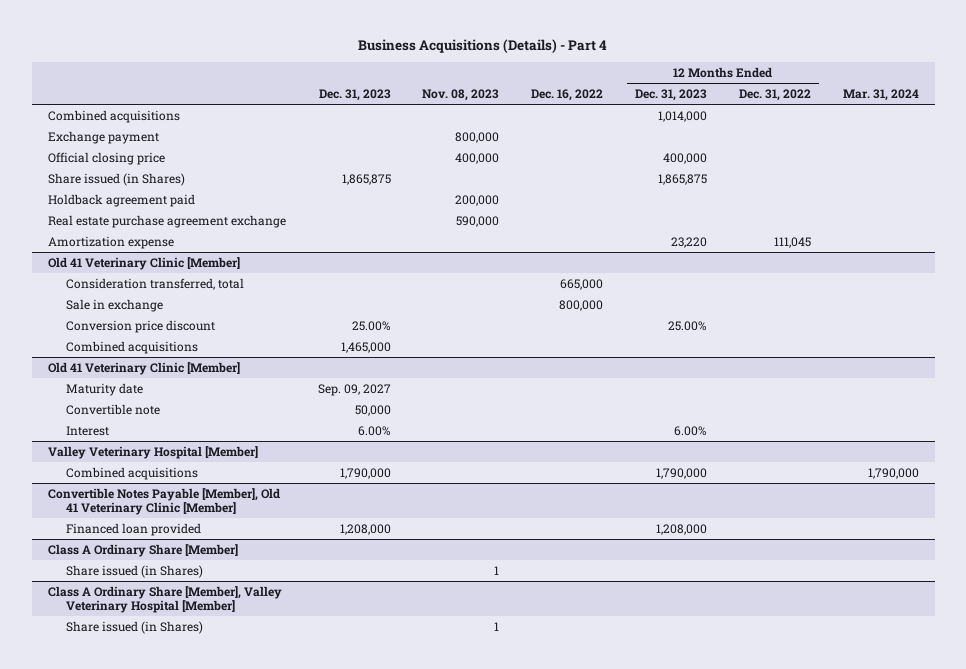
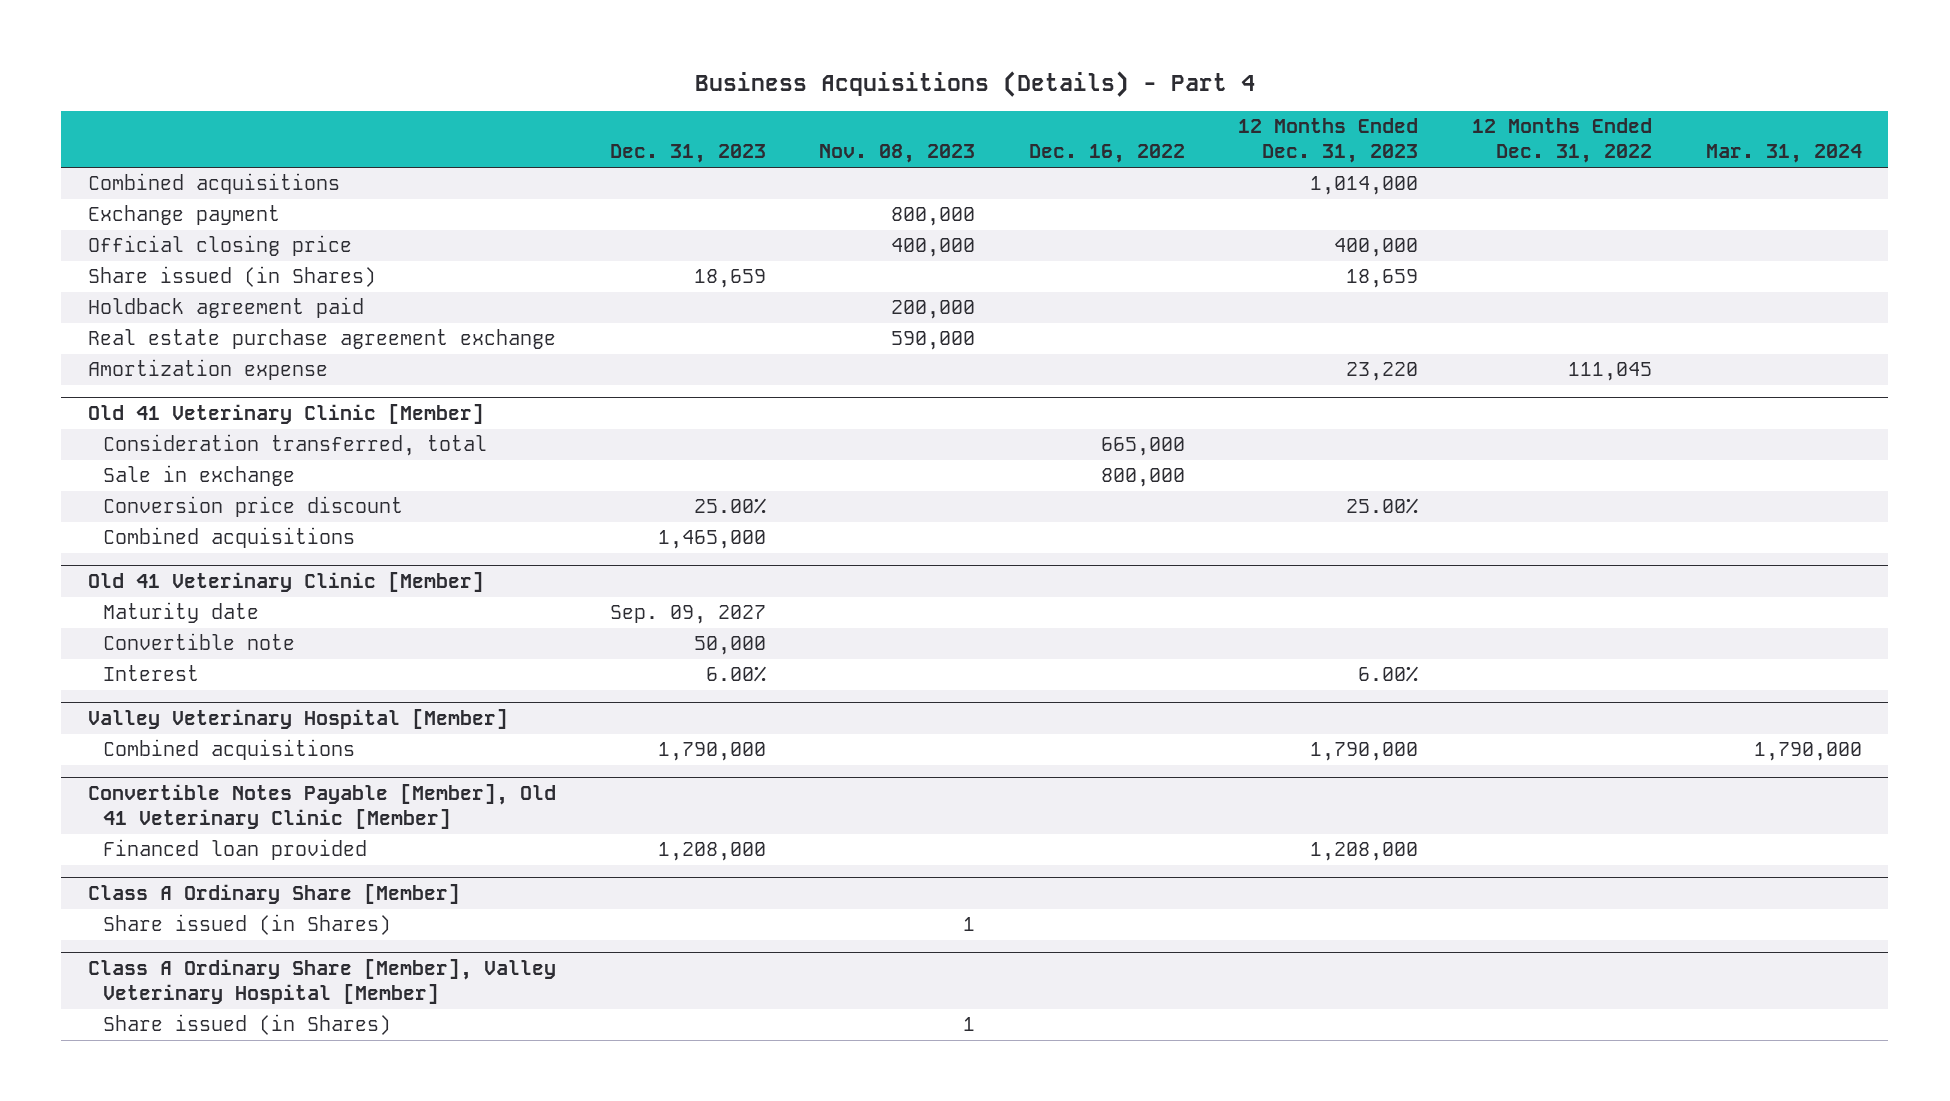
- Share issued (in Shares) | 1,865,875 | | | 1,865,875 | |
+ Share issued (in Shares) | 18,659 | | | 18,659 | |

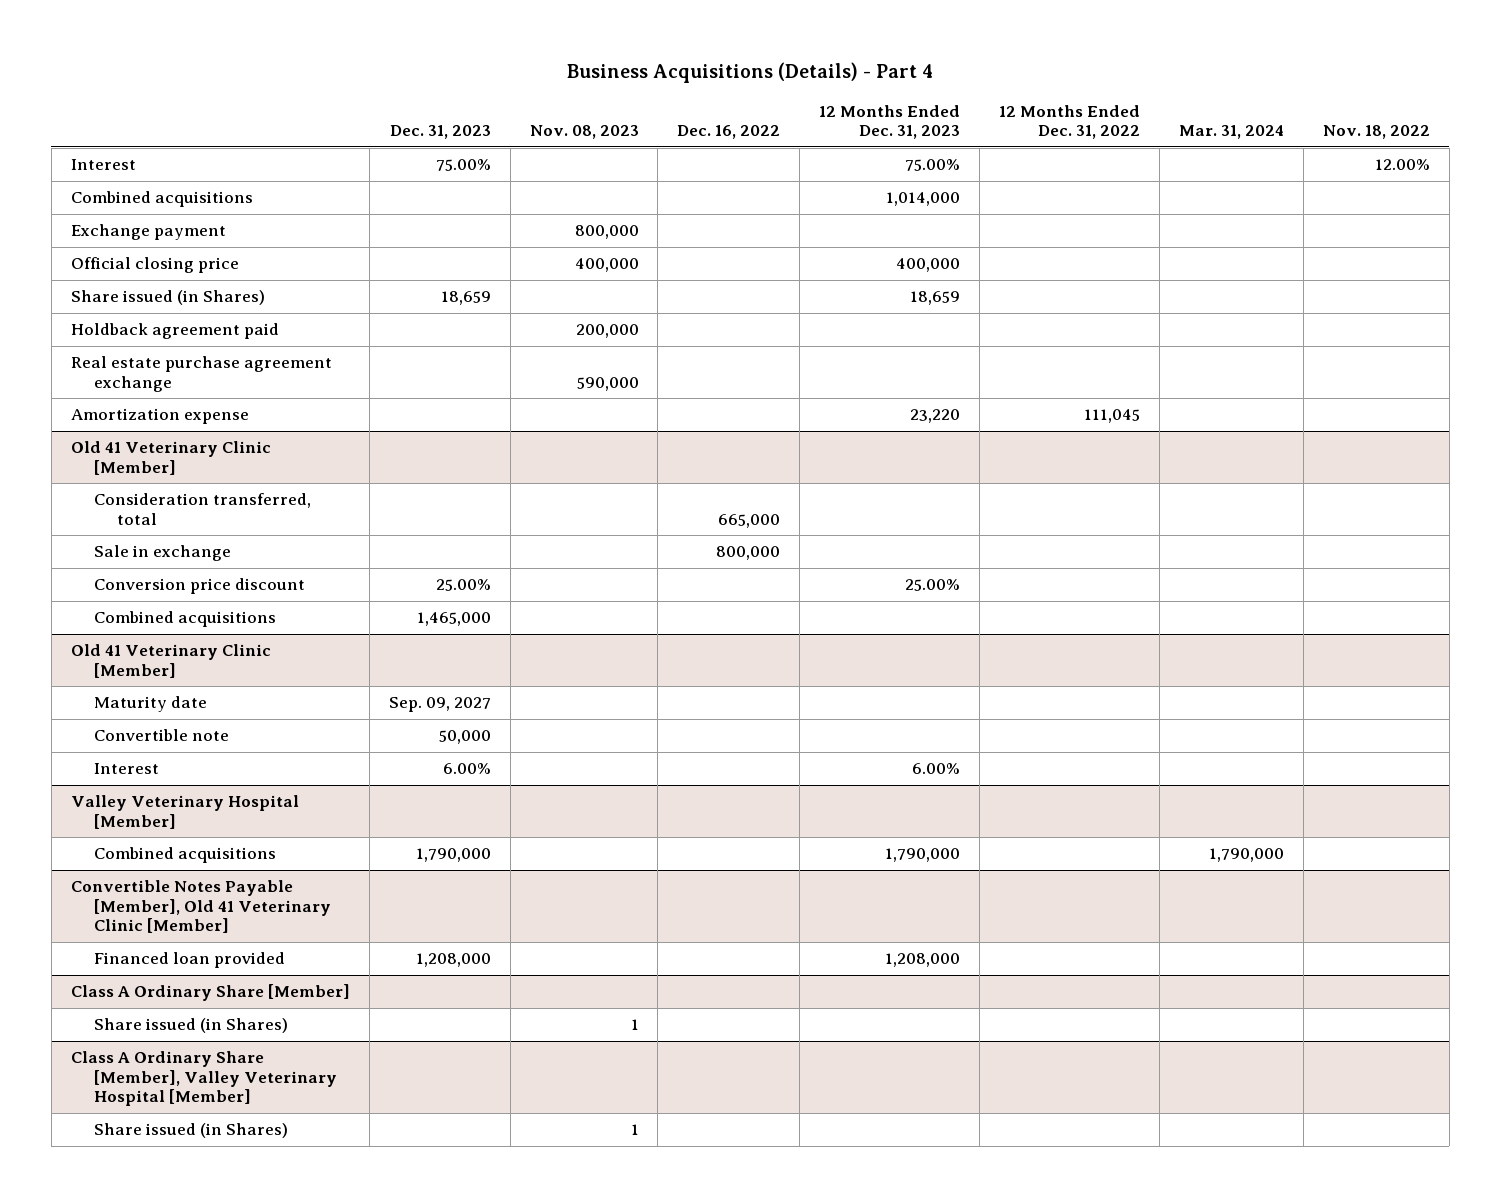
- | Dec. 31, 2023 | Nov. 08, 2023 | Dec. 16, 2022 | 12 Months Ended Dec. 31, 2023 | 12 Months Ended Dec. 31, 2022 | Mar. 31, 2024
+ | Dec. 31, 2023 | Nov. 08, 2023 | Dec. 16, 2022 | 12 Months Ended Dec. 31, 2023 | 12 Months Ended Dec. 31, 2022 | Mar. 31, 2024 | Nov. 18, 2022
+ Interest | 75.00% | | | 75.00% | | | 12.00%

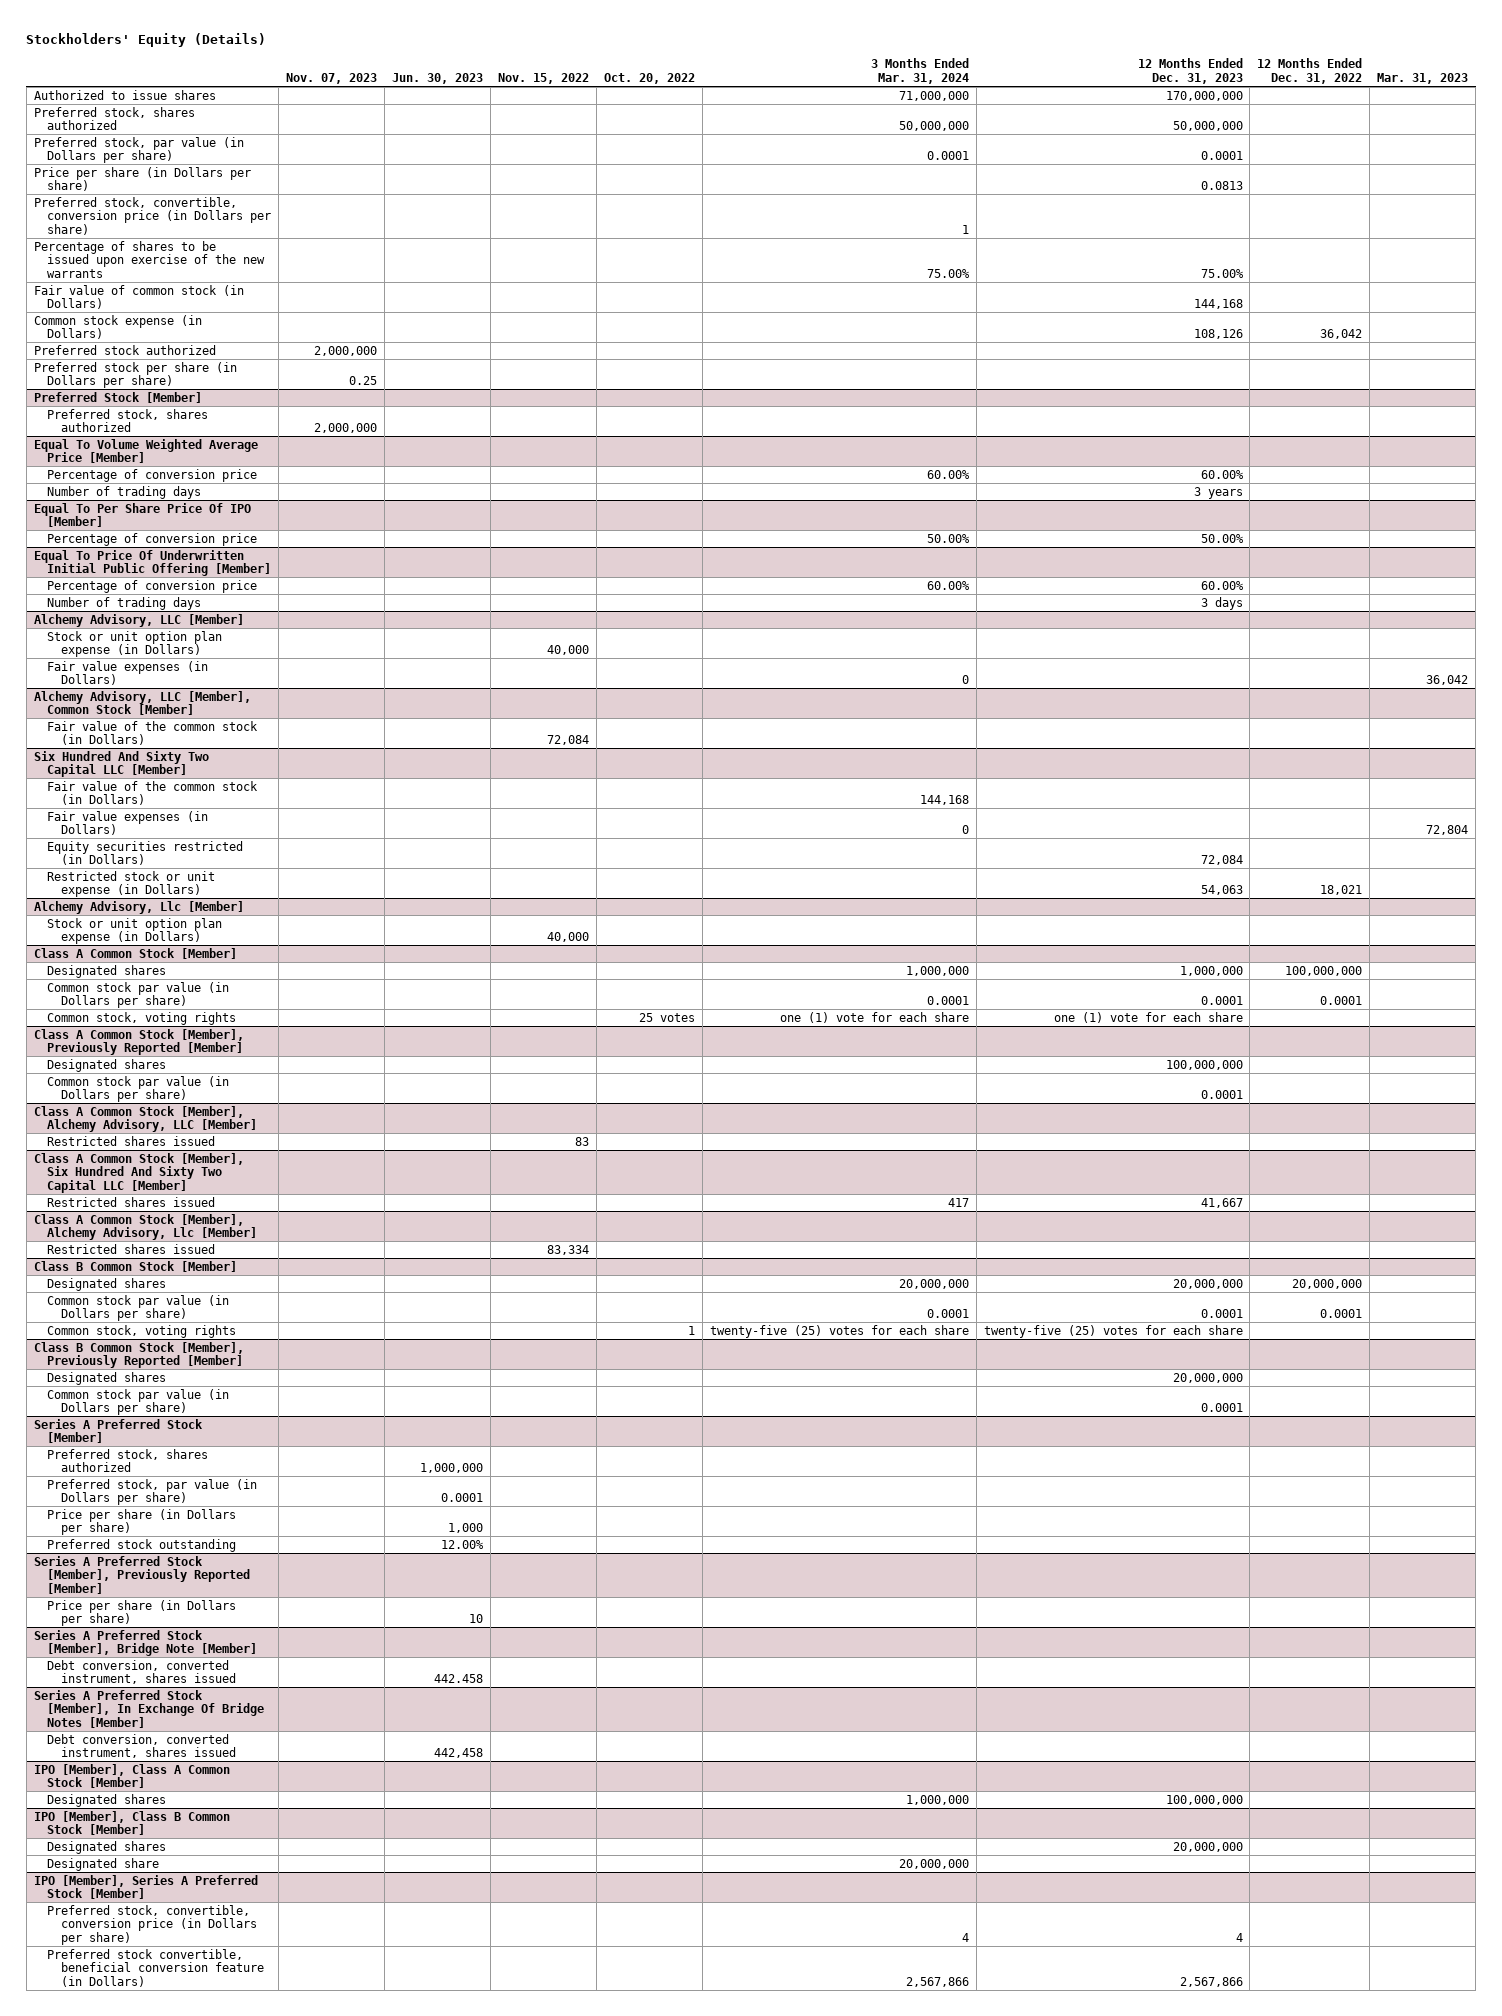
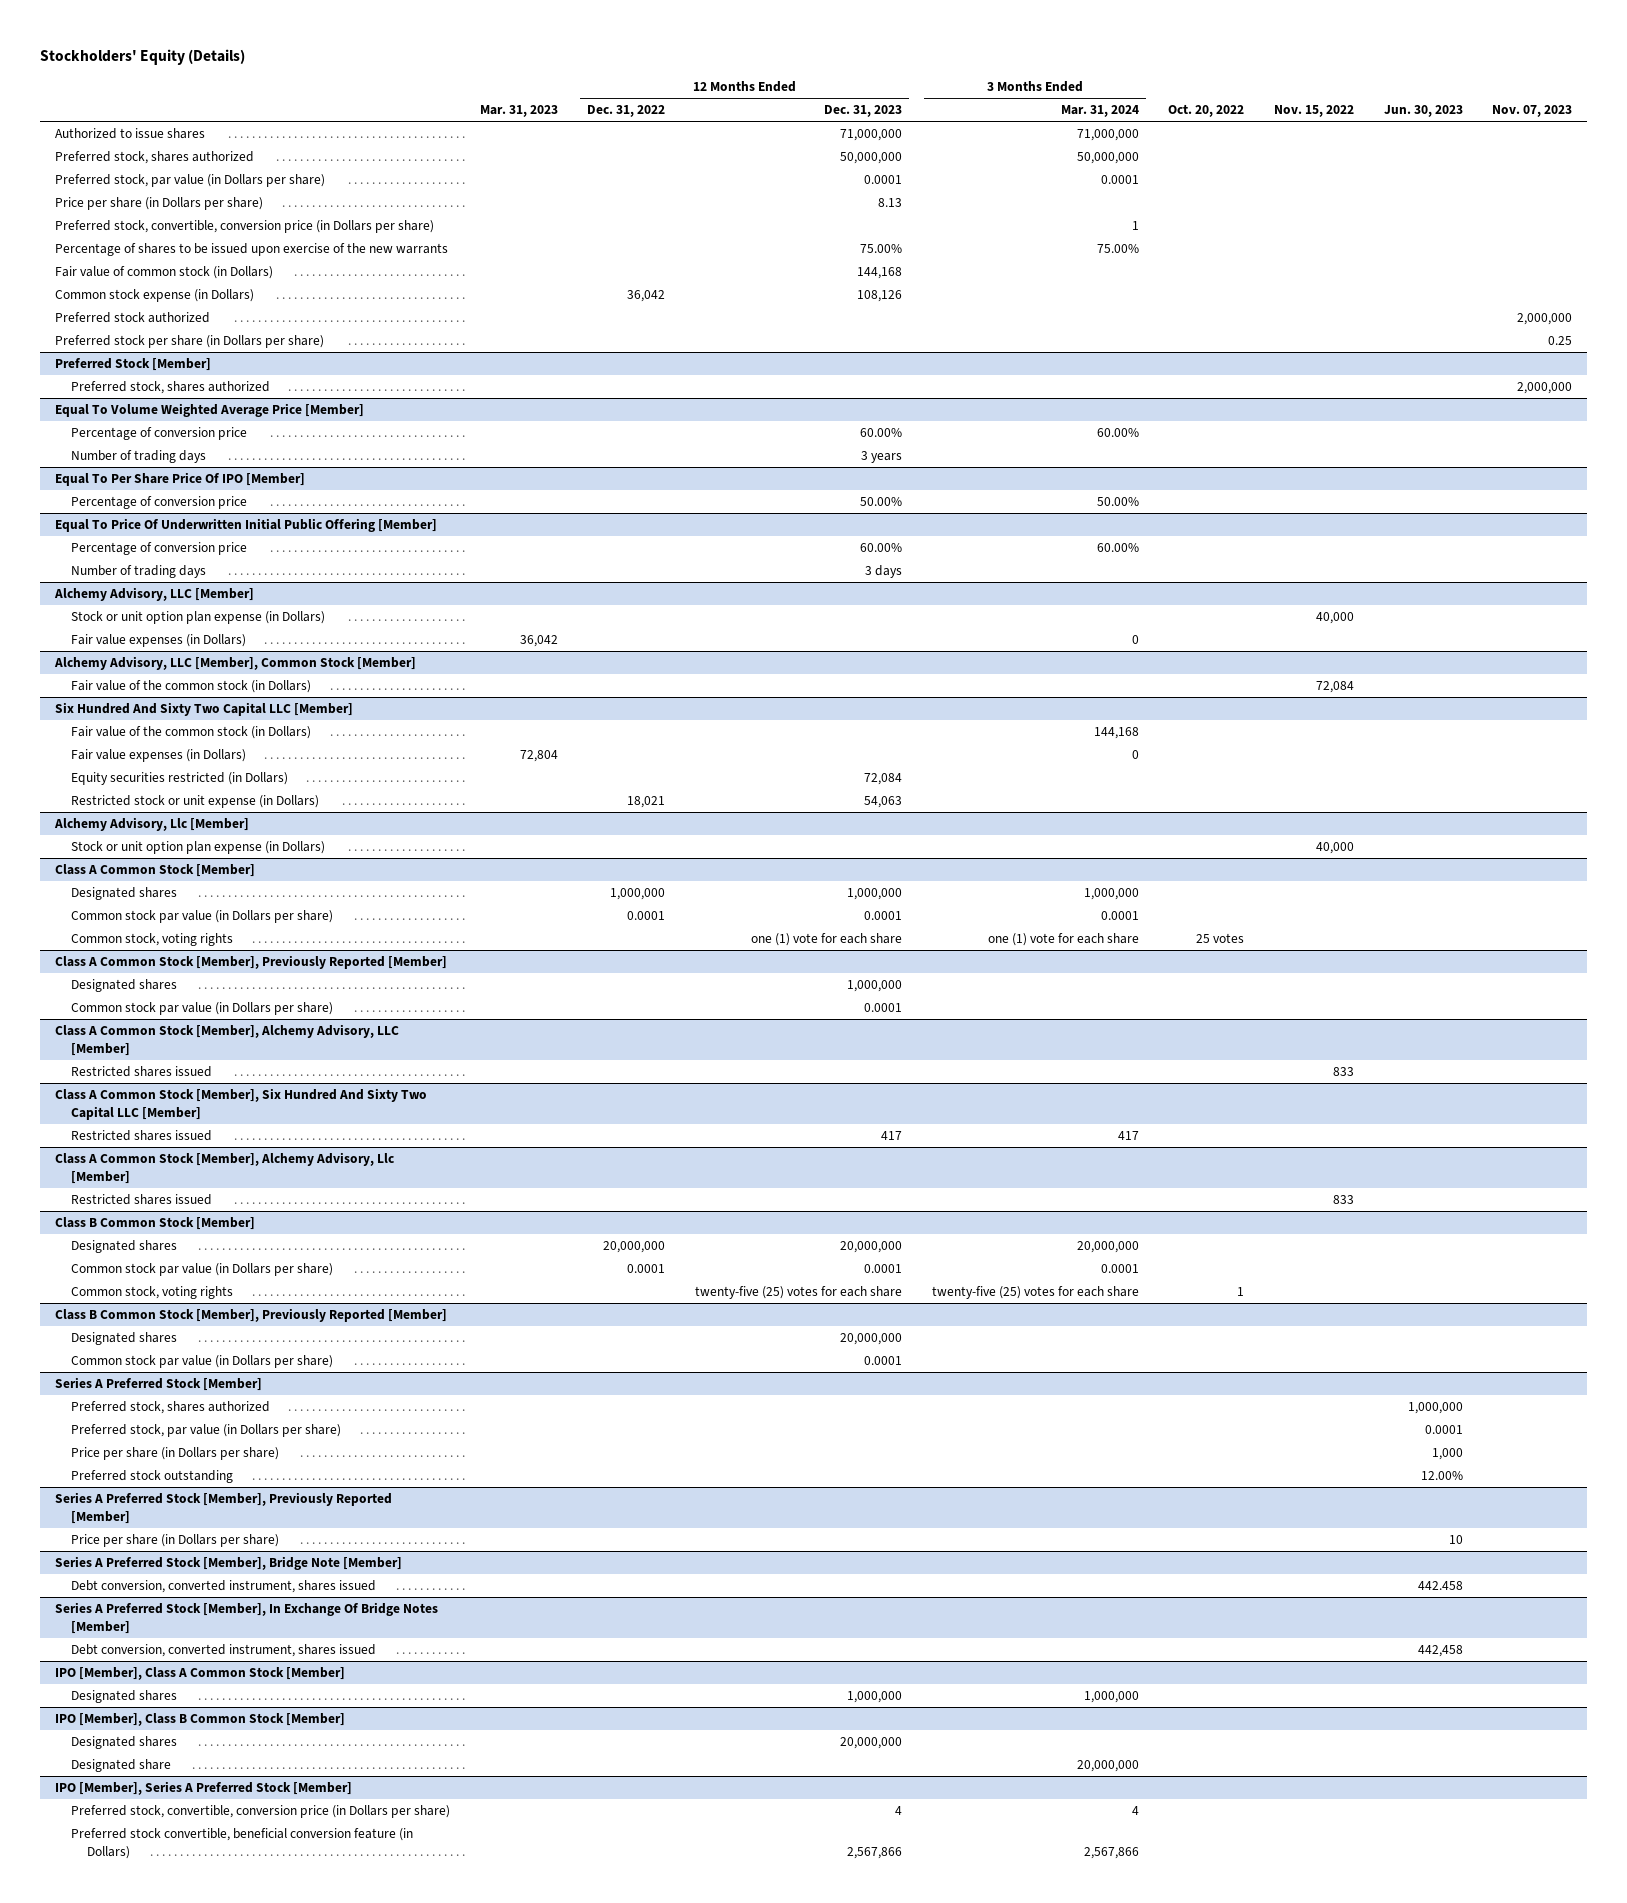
- | Nov. 07, 2023 | Jun. 30, 2023 | Nov. 15, 2022 | Oct. 20, 2022 | 3 Months Ended Mar. 31, 2024 | 12 Months Ended Dec. 31, 2023 | 12 Months Ended Dec. 31, 2022 | Mar. 31, 2023
+ | Mar. 31, 2023 | 12 Months Ended Dec. 31, 2022 | 12 Months Ended Dec. 31, 2023 | 3 Months Ended Mar. 31, 2024 | Oct. 20, 2022 | Nov. 15, 2022 | Jun. 30, 2023 | Nov. 07, 2023
- Authorized to issue shares | | | | | 71,000,000 | 170,000,000 | |
+ Authorized to issue shares | | | 71,000,000 | 71,000,000 | | | |
- Price per share (in Dollars per share) | | | | | | 0.0813 | |
+ Price per share (in Dollars per share) | | | 8.13 | | | | |
@ Class A Common Stock [Member]
- Designated shares | | | | | 1,000,000 | 1,000,000 | 100,000,000 |
+ Designated shares | | 1,000,000 | 1,000,000 | 1,000,000 | | | |
@ Class A Common Stock [Member], Previously Reported [Member]
- Designated shares | | | | | | 100,000,000 | |
+ Designated shares | | | 1,000,000 | | | | |
@ Class A Common Stock [Member], Alchemy Advisory, LLC [Member]
- Restricted shares issued | | | 83 | | | | |
+ Restricted shares issued | | | | | | 833 | |
@ Class A Common Stock [Member], Six Hundred And Sixty Two Capital LLC [Member]
- Restricted shares issued | | | | | 417 | 41,667 | |
+ Restricted shares issued | | | 417 | 417 | | | |
@ Class A Common Stock [Member], Alchemy Advisory, Llc [Member]
- Restricted shares issued | | | 83,334 | | | | |
+ Restricted shares issued | | | | | | 833 | |
@ IPO [Member], Class A Common Stock [Member]
- Designated shares | | | | | 1,000,000 | 100,000,000 | |
+ Designated shares | | | 1,000,000 | 1,000,000 | | | |

